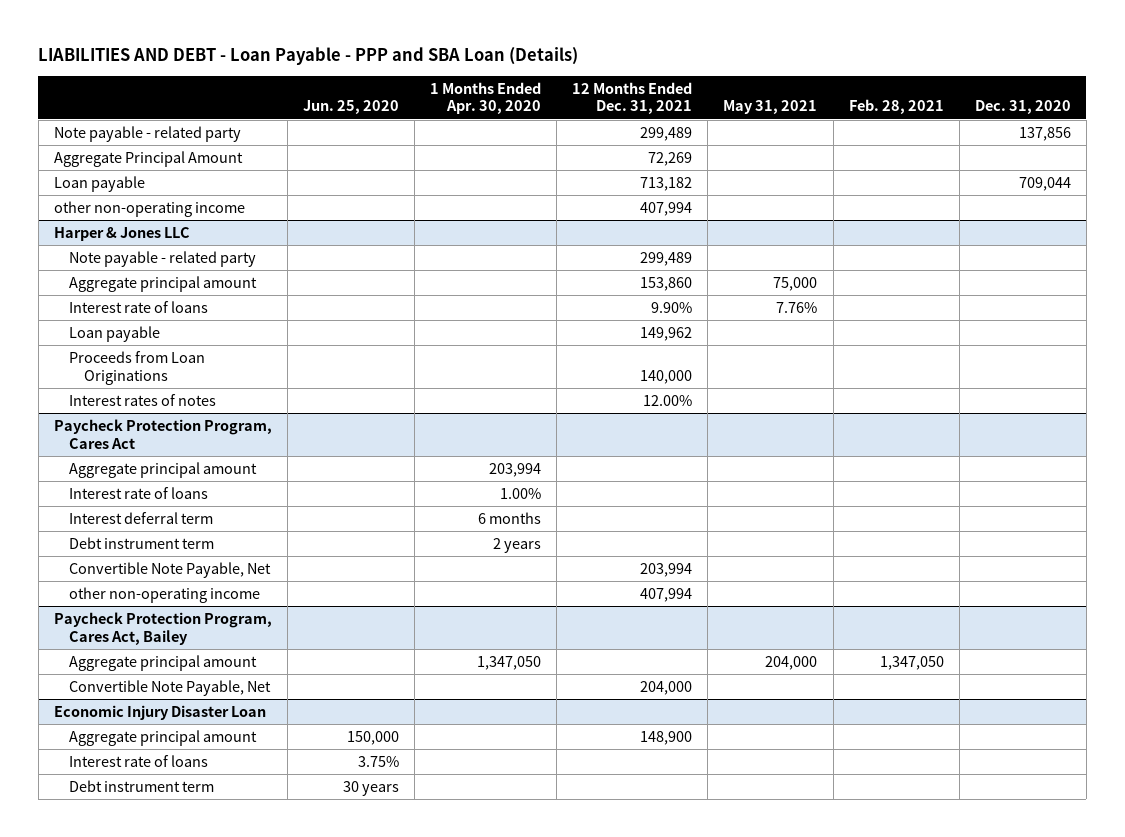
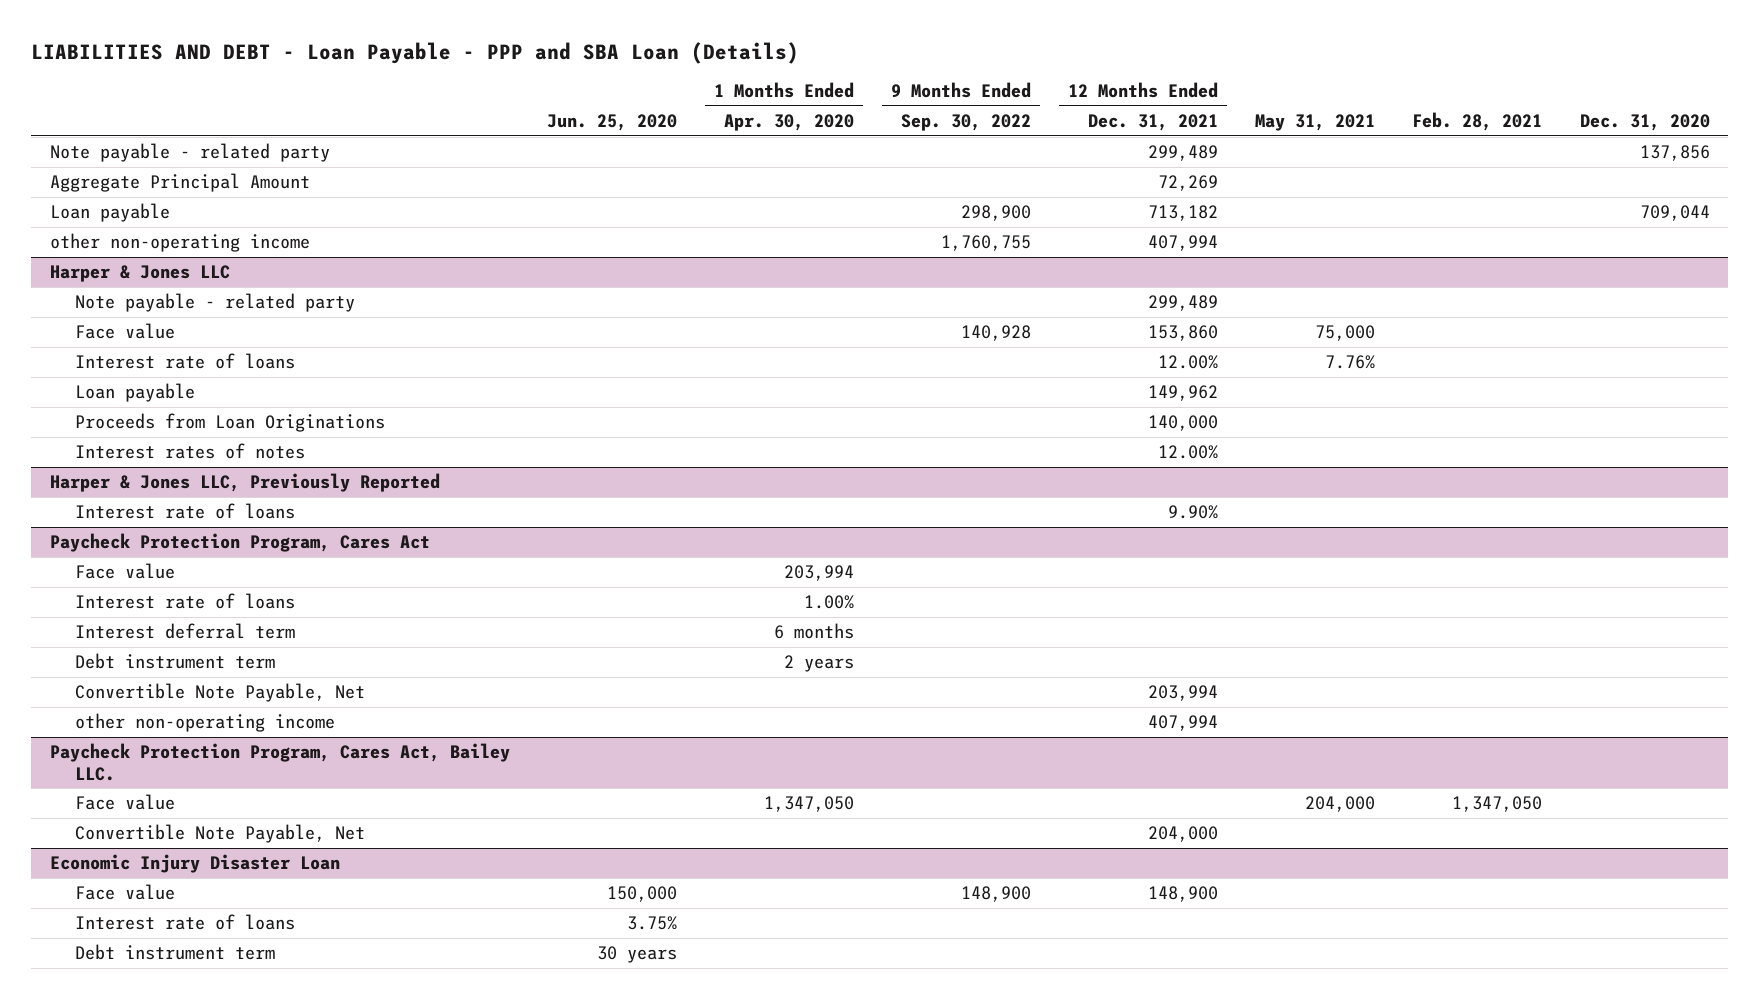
- | Jun. 25, 2020 | 1 Months Ended Apr. 30, 2020 | 12 Months Ended Dec. 31, 2021 | May 31, 2021 | Feb. 28, 2021 | Dec. 31, 2020
+ | Jun. 25, 2020 | 1 Months Ended Apr. 30, 2020 | 9 Months Ended Sep. 30, 2022 | 12 Months Ended Dec. 31, 2021 | May 31, 2021 | Feb. 28, 2021 | Dec. 31, 2020
@ Harper & Jones LLC
- Aggregate principal amount | | | 153,860 | 75,000 | |
- Interest rate of loans | | | 9.90% | 7.76% | |
+ Face value | | | 140,928 | 153,860 | 75,000 | |
+ Interest rate of loans | | | | 12.00% | 7.76% | |
+ Harper & Jones LLC, Previously Reported
+ Interest rate of loans | | | | 9.90% | | |
@ Paycheck Protection Program, Cares Act
- Aggregate principal amount | | 203,994 | | | |
+ Face value | | 203,994 | | | | |
- Paycheck Protection Program, Cares Act, Bailey
- Aggregate principal amount | | 1,347,050 | | 204,000 | 1,347,050 |
+ Paycheck Protection Program, Cares Act, Bailey LLC.
+ Face value | | 1,347,050 | | | 204,000 | 1,347,050 |
@ Economic Injury Disaster Loan
- Aggregate principal amount | 150,000 | | 148,900 | | |
+ Face value | 150,000 | | 148,900 | 148,900 | | |

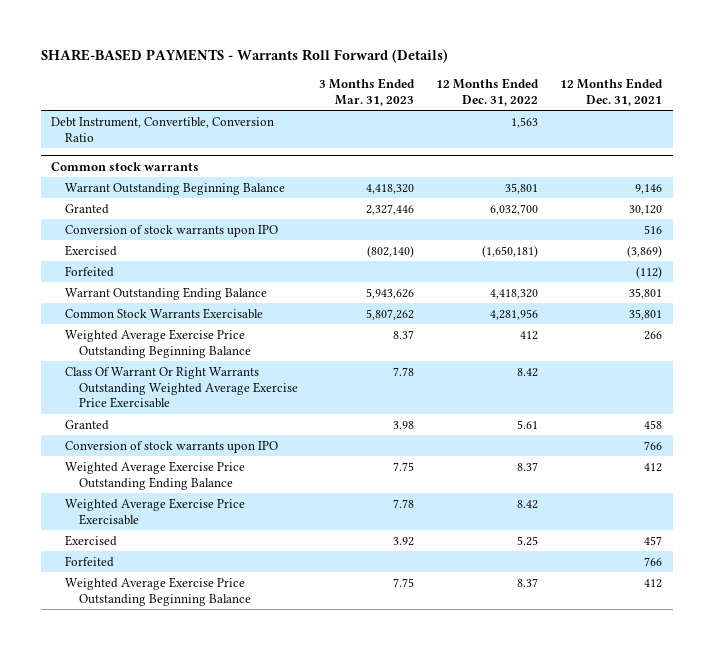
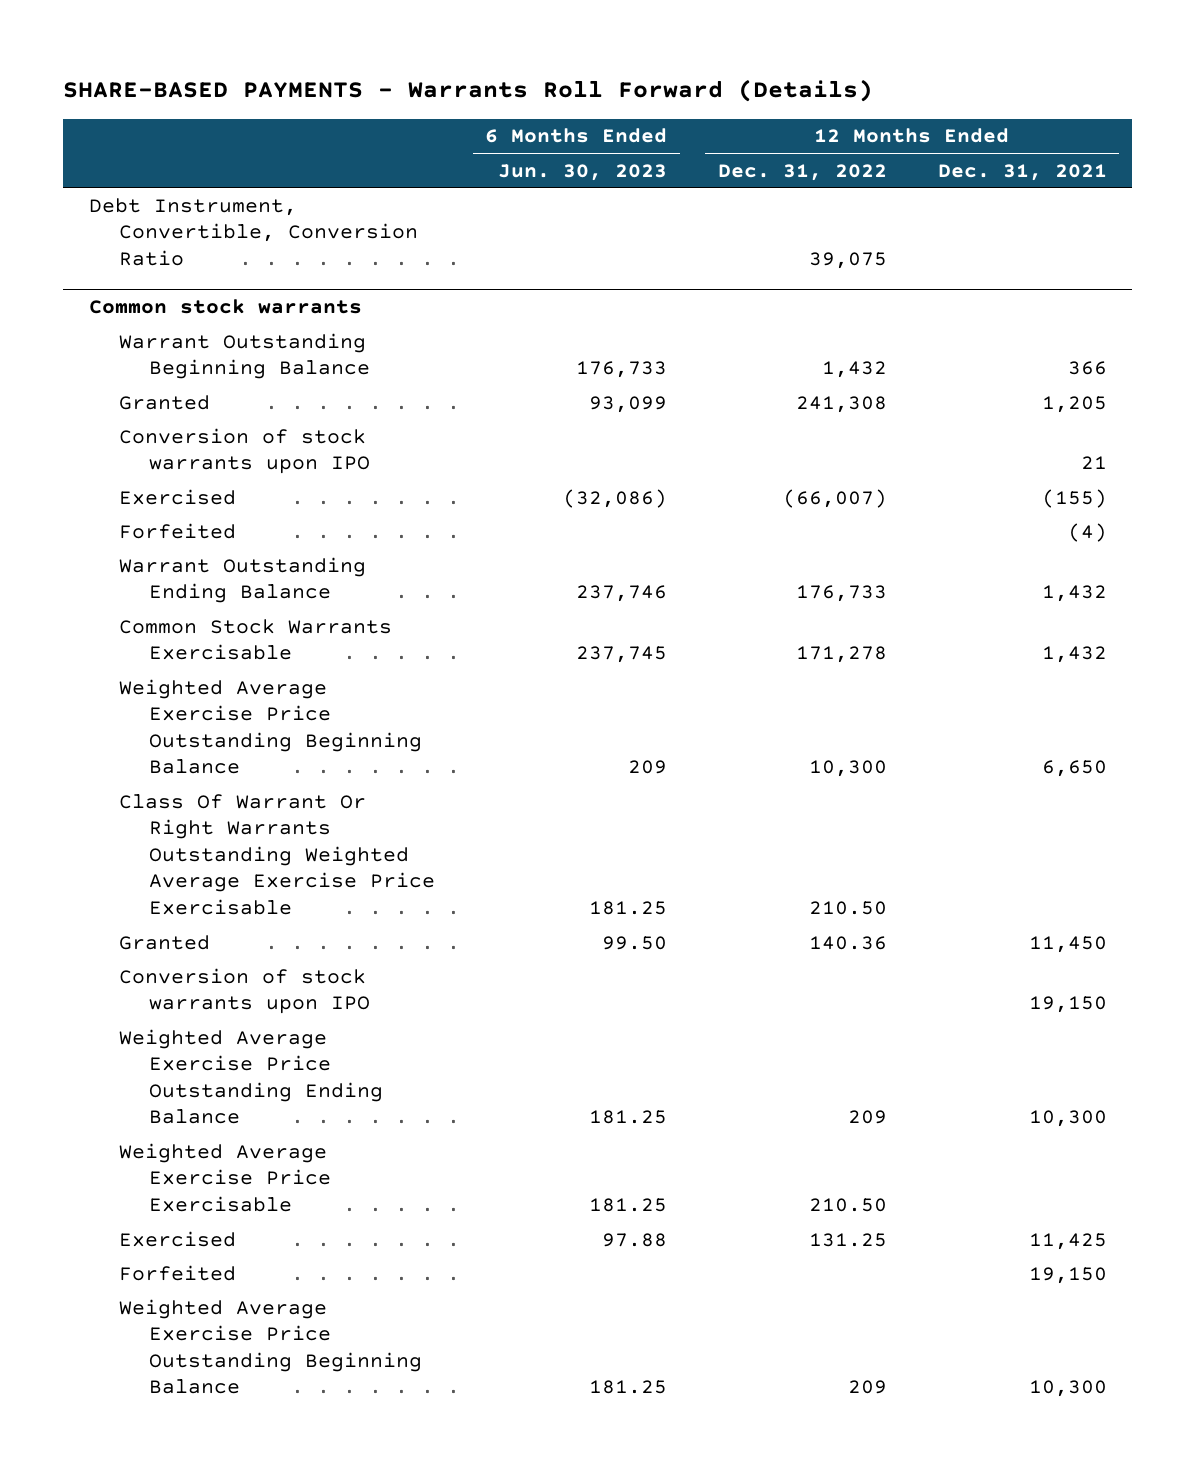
- | 3 Months Ended Mar. 31, 2023 | 12 Months Ended Dec. 31, 2022 | 12 Months Ended Dec. 31, 2021
+ | 6 Months Ended Jun. 30, 2023 | 12 Months Ended Dec. 31, 2022 | 12 Months Ended Dec. 31, 2021
- Debt Instrument, Convertible, Conversion Ratio | | 1,563 |
+ Debt Instrument, Convertible, Conversion Ratio | | 39,075 |
@ Common stock warrants
- Warrant Outstanding Beginning Balance | 4,418,320 | 35,801 | 9,146
- Granted | 2,327,446 | 6,032,700 | 30,120
- Conversion of stock warrants upon IPO | | | 516
- Exercised | (802,140) | (1,650,181) | (3,869)
- Forfeited | | | (112)
- Warrant Outstanding Ending Balance | 5,943,626 | 4,418,320 | 35,801
- Common Stock Warrants Exercisable | 5,807,262 | 4,281,956 | 35,801
- Weighted Average Exercise Price Outstanding Beginning Balance | 8.37 | 412 | 266
- Class Of Warrant Or Right Warrants Outstanding Weighted Average Exercise Price Exercisable | 7.78 | 8.42 |
- Granted | 3.98 | 5.61 | 458
- Conversion of stock warrants upon IPO | | | 766
- Weighted Average Exercise Price Outstanding Ending Balance | 7.75 | 8.37 | 412
- Weighted Average Exercise Price Exercisable | 7.78 | 8.42 |
- Exercised | 3.92 | 5.25 | 457
- Forfeited | | | 766
- Weighted Average Exercise Price Outstanding Beginning Balance | 7.75 | 8.37 | 412
+ Warrant Outstanding Beginning Balance | 176,733 | 1,432 | 366
+ Granted | 93,099 | 241,308 | 1,205
+ Conversion of stock warrants upon IPO | | | 21
+ Exercised | (32,086) | (66,007) | (155)
+ Forfeited | | | (4)
+ Warrant Outstanding Ending Balance | 237,746 | 176,733 | 1,432
+ Common Stock Warrants Exercisable | 237,745 | 171,278 | 1,432
+ Weighted Average Exercise Price Outstanding Beginning Balance | 209 | 10,300 | 6,650
+ Class Of Warrant Or Right Warrants Outstanding Weighted Average Exercise Price Exercisable | 181.25 | 210.50 |
+ Granted | 99.50 | 140.36 | 11,450
+ Conversion of stock warrants upon IPO | | | 19,150
+ Weighted Average Exercise Price Outstanding Ending Balance | 181.25 | 209 | 10,300
+ Weighted Average Exercise Price Exercisable | 181.25 | 210.50 |
+ Exercised | 97.88 | 131.25 | 11,425
+ Forfeited | | | 19,150
+ Weighted Average Exercise Price Outstanding Beginning Balance | 181.25 | 209 | 10,300

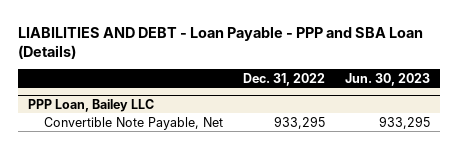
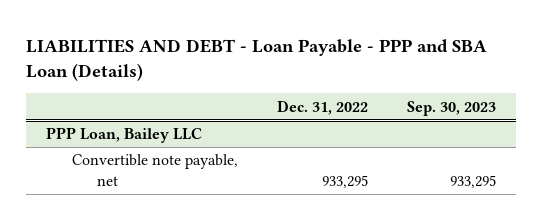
- | Dec. 31, 2022 | Jun. 30, 2023
+ | Dec. 31, 2022 | Sep. 30, 2023
@ PPP Loan, Bailey LLC
- Convertible Note Payable, Net | 933,295 | 933,295
+ Convertible note payable, net | 933,295 | 933,295

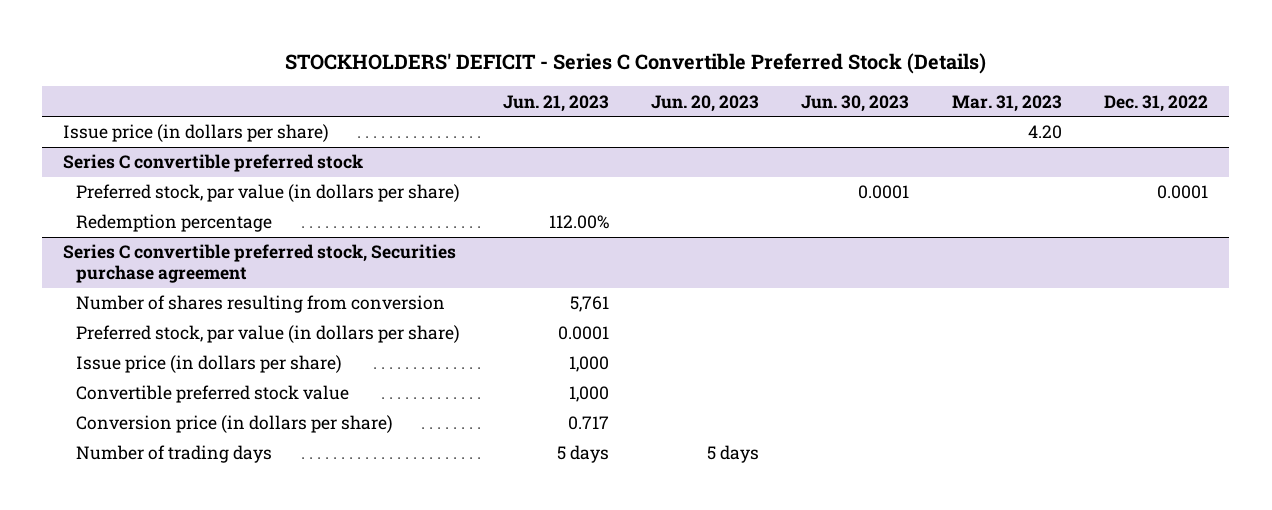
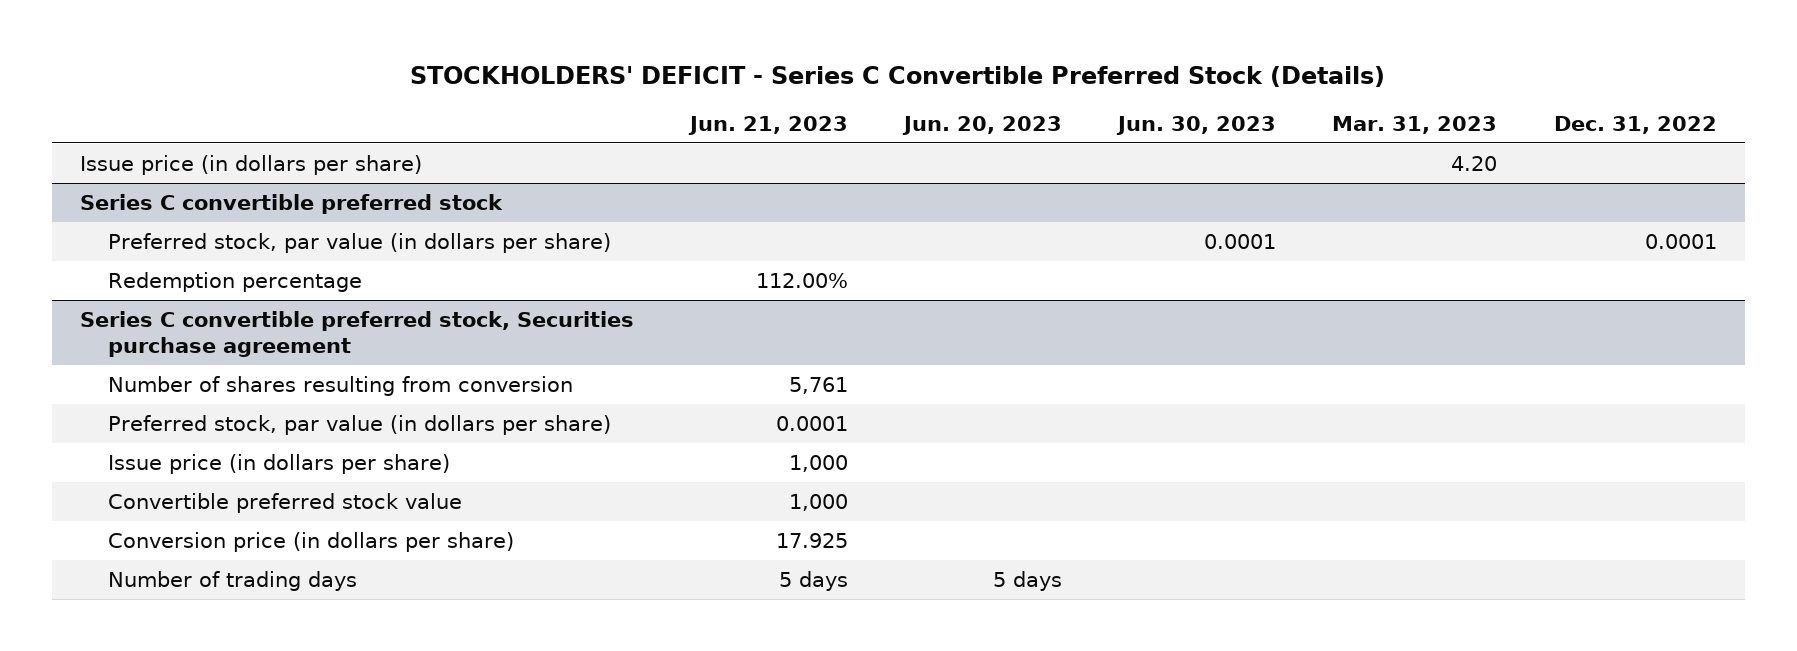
@ Series C convertible preferred stock, Securities purchase agreement
- Conversion price (in dollars per share) | 0.717 | | | |
+ Conversion price (in dollars per share) | 17.925 | | | |

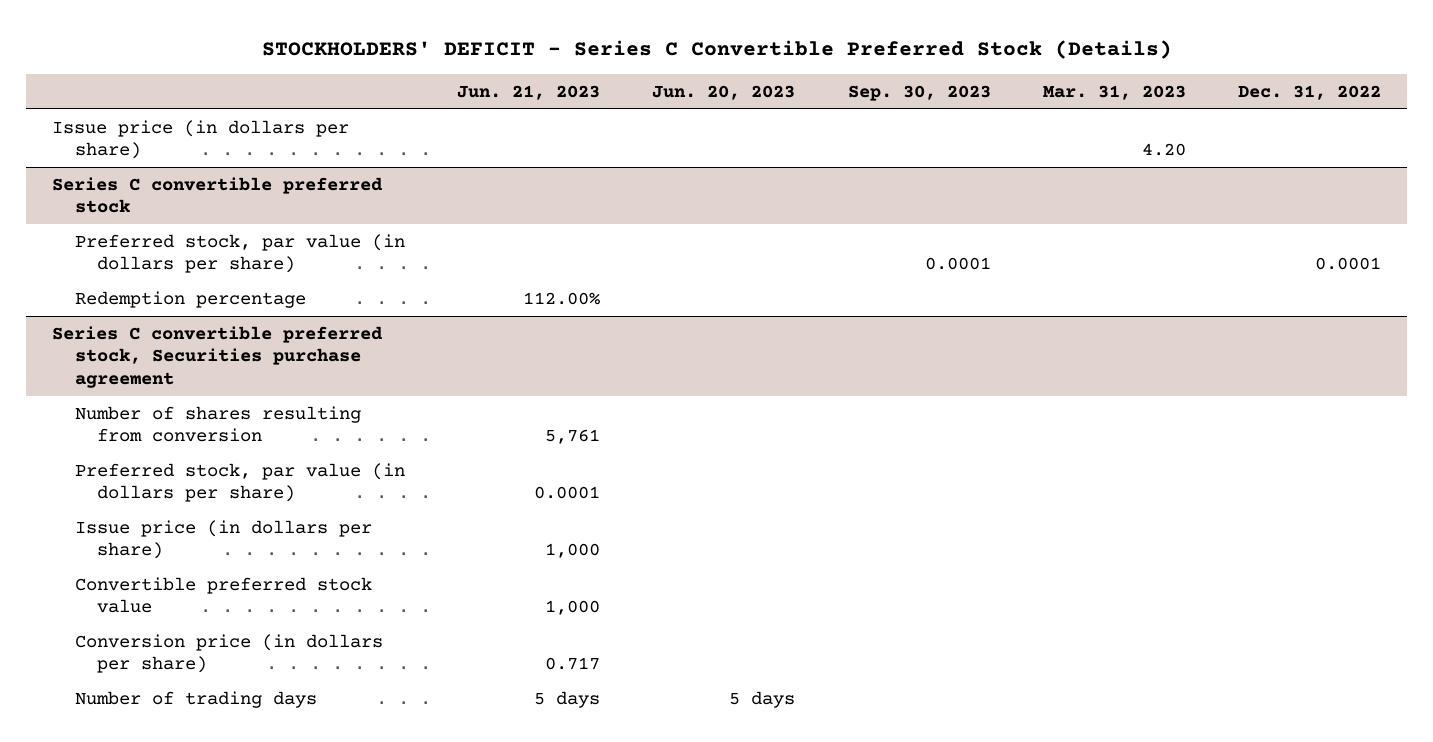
- | Jun. 21, 2023 | Jun. 20, 2023 | Jun. 30, 2023 | Mar. 31, 2023 | Dec. 31, 2022
+ | Jun. 21, 2023 | Jun. 20, 2023 | Sep. 30, 2023 | Mar. 31, 2023 | Dec. 31, 2022
@ Series C convertible preferred stock, Securities purchase agreement
- Conversion price (in dollars per share) | 17.925 | | | |
+ Conversion price (in dollars per share) | 0.717 | | | |

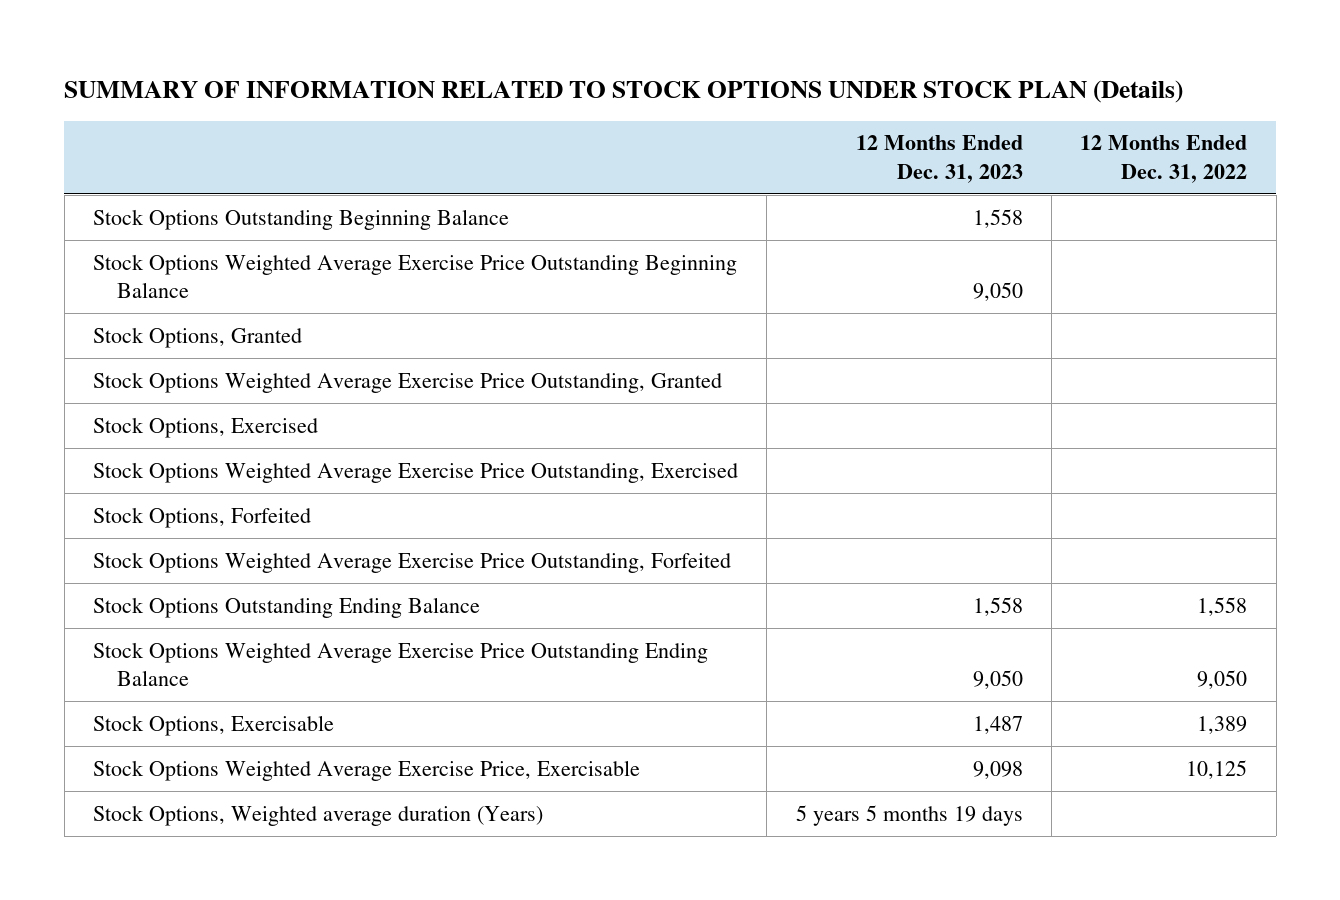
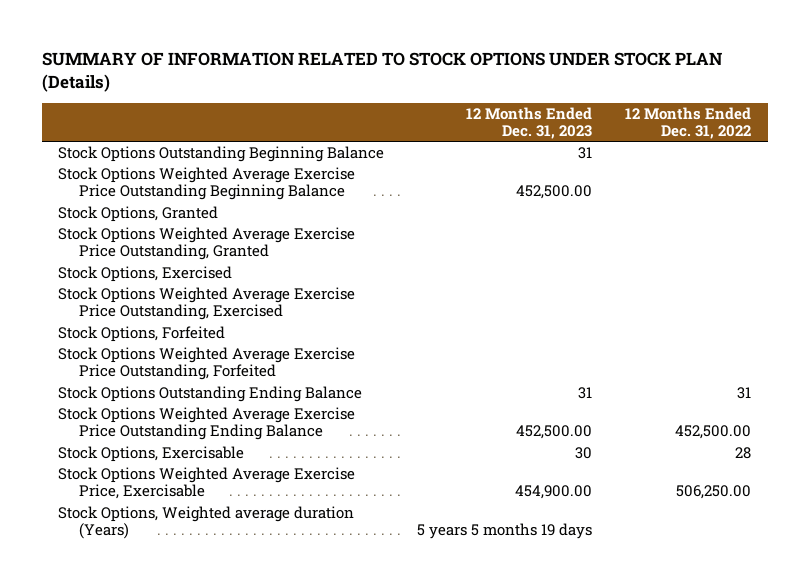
- Stock Options Outstanding Beginning Balance | 1,558 |
- Stock Options Weighted Average Exercise Price Outstanding Beginning Balance | 9,050 |
+ Stock Options Outstanding Beginning Balance | 31 |
+ Stock Options Weighted Average Exercise Price Outstanding Beginning Balance | 452,500.00 |
- Stock Options Outstanding Ending Balance | 1,558 | 1,558
- Stock Options Weighted Average Exercise Price Outstanding Ending Balance | 9,050 | 9,050
- Stock Options, Exercisable | 1,487 | 1,389
- Stock Options Weighted Average Exercise Price, Exercisable | 9,098 | 10,125
+ Stock Options Outstanding Ending Balance | 31 | 31
+ Stock Options Weighted Average Exercise Price Outstanding Ending Balance | 452,500.00 | 452,500.00
+ Stock Options, Exercisable | 30 | 28
+ Stock Options Weighted Average Exercise Price, Exercisable | 454,900.00 | 506,250.00

